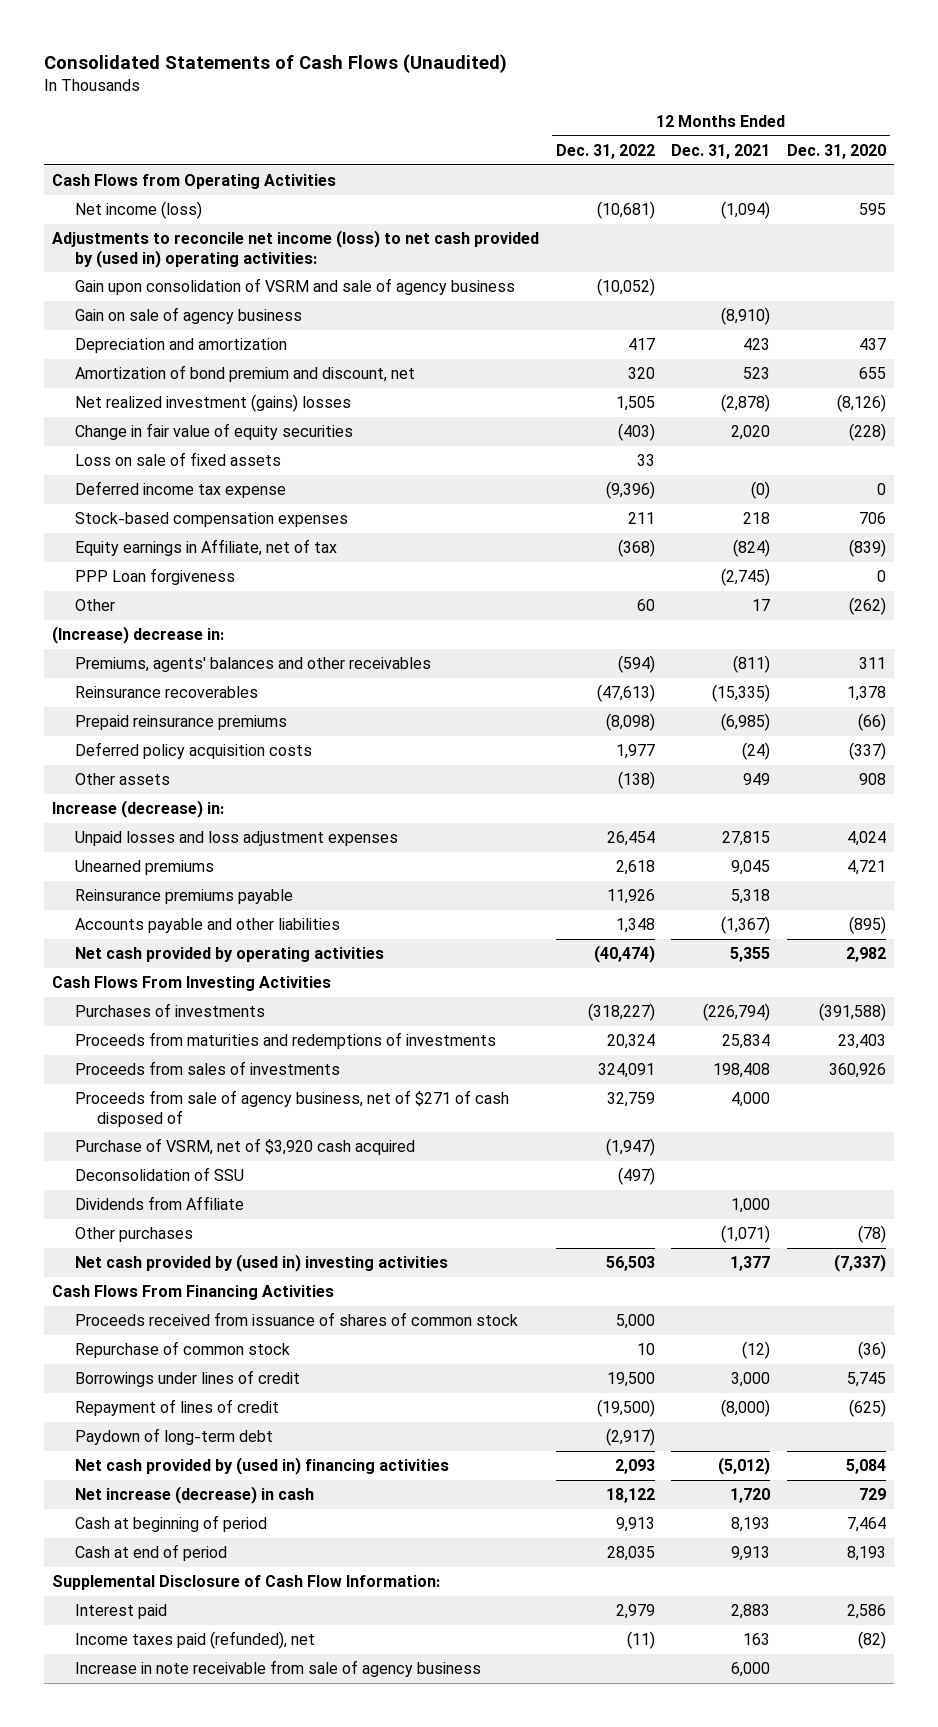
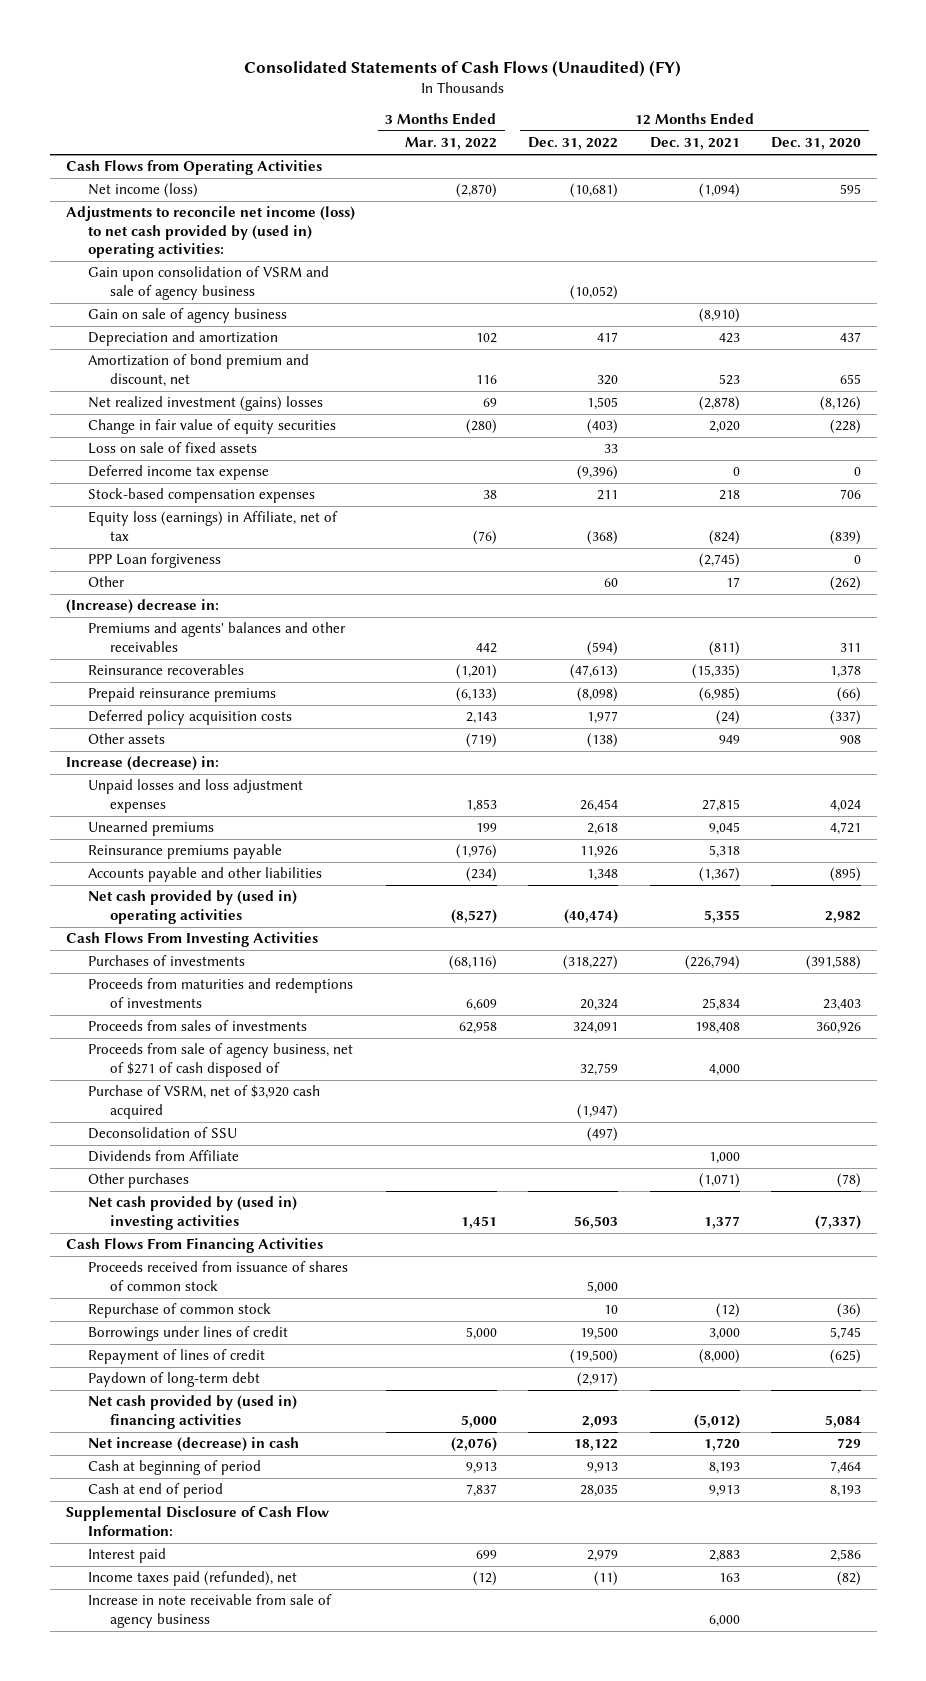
- Consolidated Statements of Cash Flows (Unaudited)
+ Consolidated Statements of Cash Flows (Unaudited) (FY)
- | 12 Months Ended Dec. 31, 2022 | 12 Months Ended Dec. 31, 2021 | 12 Months Ended Dec. 31, 2020
+ | 3 Months Ended Mar. 31, 2022 | 12 Months Ended Dec. 31, 2022 | 12 Months Ended Dec. 31, 2021 | 12 Months Ended Dec. 31, 2020
- Deferred income tax expense | (9,396) | (0) | 0
+ Deferred income tax expense | | (9,396) | 0 | 0
- Equity earnings in Affiliate, net of tax | (368) | (824) | (839)
+ Equity loss (earnings) in Affiliate, net of tax | (76) | (368) | (824) | (839)
- Premiums, agents' balances and other receivables | (594) | (811) | 311
+ Premiums and agents' balances and other receivables | 442 | (594) | (811) | 311
- Net cash provided by operating activities | (40,474) | 5,355 | 2,982
+ Net cash provided by (used in) operating activities | (8,527) | (40,474) | 5,355 | 2,982

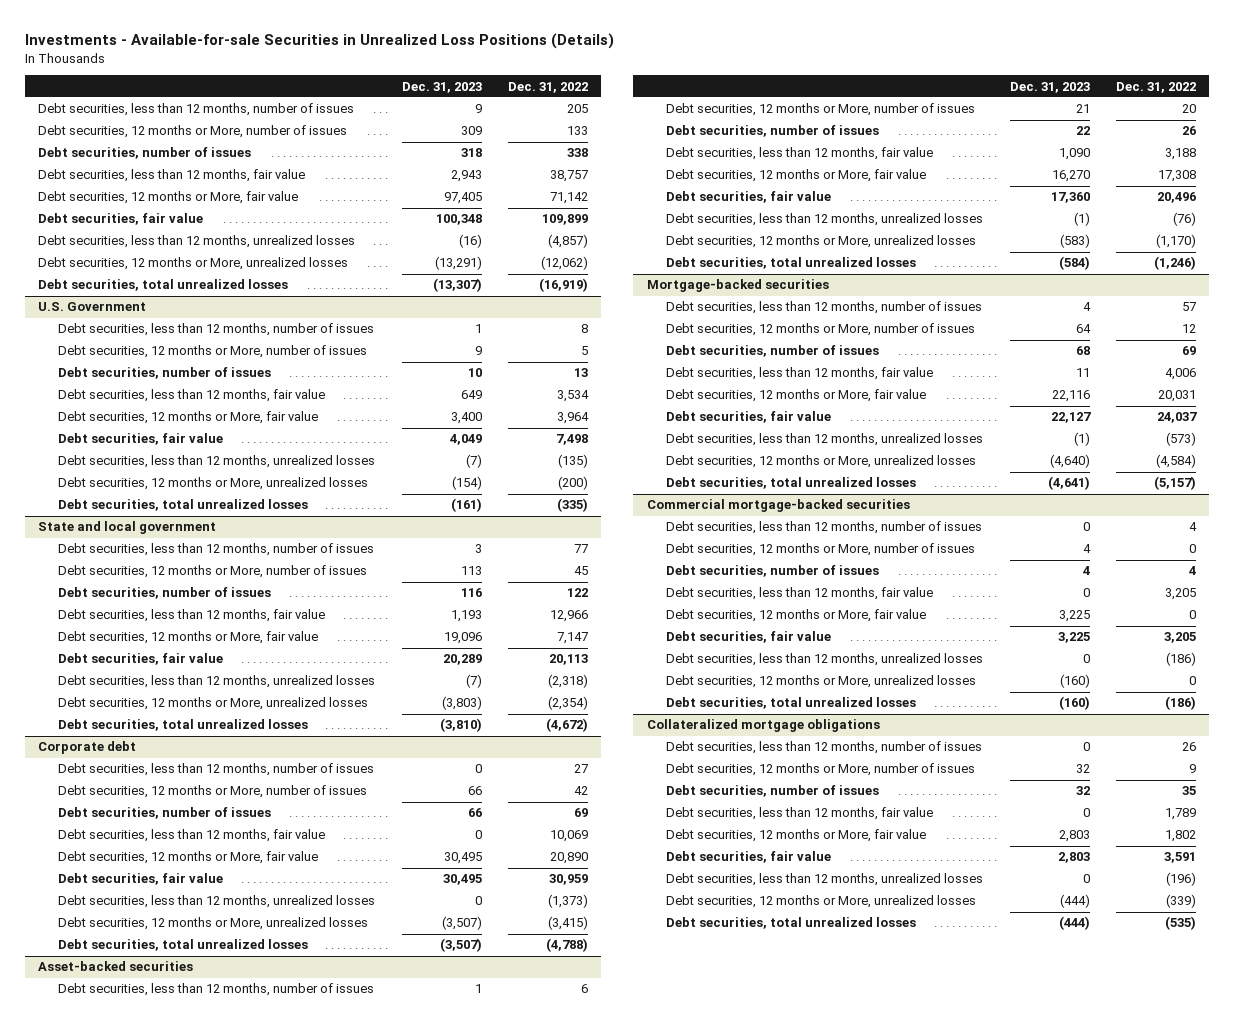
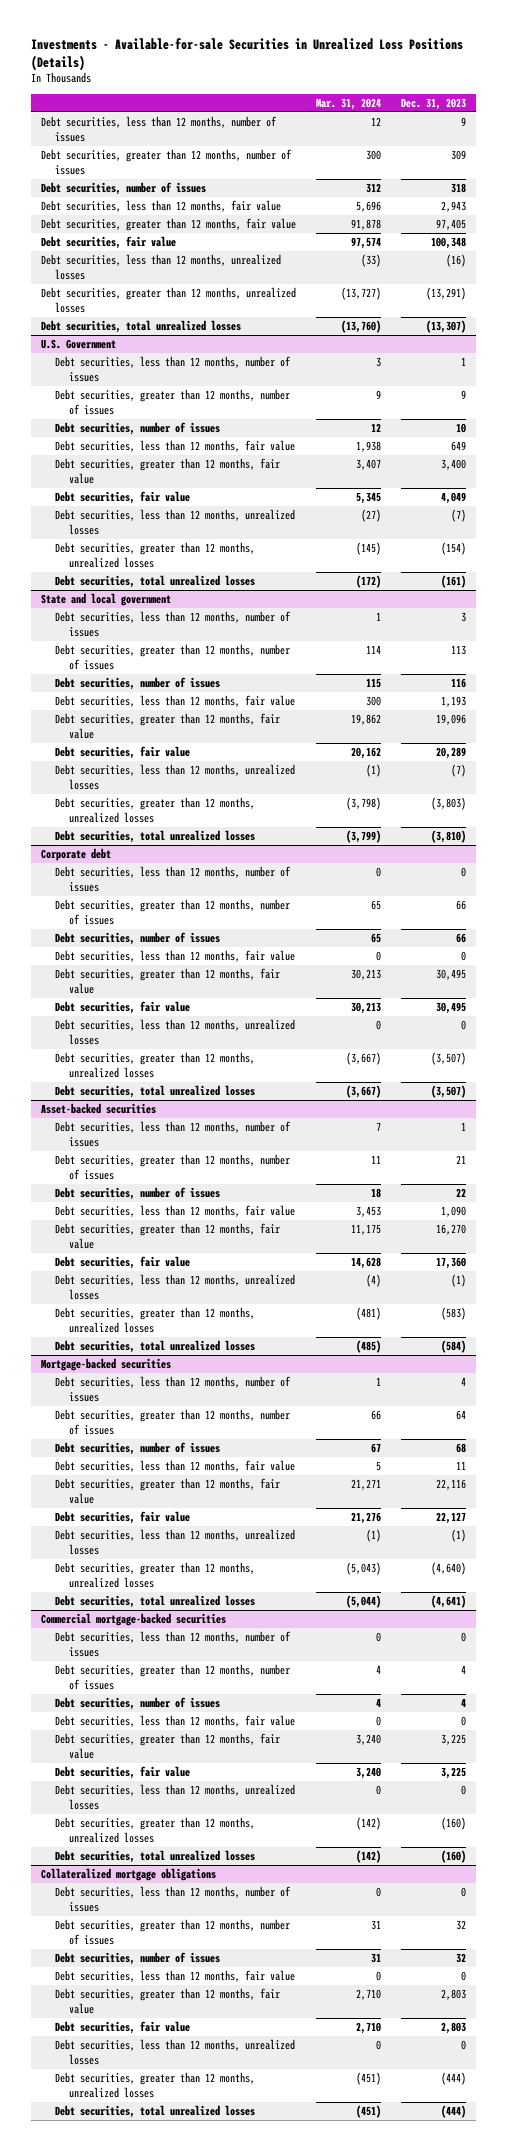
- | Dec. 31, 2023 | Dec. 31, 2022
+ | Mar. 31, 2024 | Dec. 31, 2023
- Debt securities, 12 months or More, number of issues | 309 | 133
+ Debt securities, greater than 12 months, number of issues | 300 | 309
- Debt securities, 12 months or More, fair value | 97,405 | 71,142
+ Debt securities, greater than 12 months, fair value | 91,878 | 97,405
- Debt securities, 12 months or More, unrealized losses | (13,291) | (12,062)
+ Debt securities, greater than 12 months, unrealized losses | (13,727) | (13,291)
@ U.S. Government
- Debt securities, 12 months or More, number of issues | 9 | 5
+ Debt securities, greater than 12 months, number of issues | 9 | 9
- Debt securities, 12 months or More, fair value | 3,400 | 3,964
+ Debt securities, greater than 12 months, fair value | 3,407 | 3,400
- Debt securities, 12 months or More, unrealized losses | (154) | (200)
+ Debt securities, greater than 12 months, unrealized losses | (145) | (154)
@ State and local government
- Debt securities, 12 months or More, number of issues | 113 | 45
+ Debt securities, greater than 12 months, number of issues | 114 | 113
- Debt securities, 12 months or More, fair value | 19,096 | 7,147
+ Debt securities, greater than 12 months, fair value | 19,862 | 19,096
- Debt securities, 12 months or More, unrealized losses | (3,803) | (2,354)
+ Debt securities, greater than 12 months, unrealized losses | (3,798) | (3,803)
@ Corporate debt
- Debt securities, 12 months or More, number of issues | 66 | 42
+ Debt securities, greater than 12 months, number of issues | 65 | 66
- Debt securities, 12 months or More, fair value | 30,495 | 20,890
+ Debt securities, greater than 12 months, fair value | 30,213 | 30,495
- Debt securities, 12 months or More, unrealized losses | (3,507) | (3,415)
+ Debt securities, greater than 12 months, unrealized losses | (3,667) | (3,507)
@ Asset-backed securities
- Debt securities, 12 months or More, number of issues | 21 | 20
+ Debt securities, greater than 12 months, number of issues | 11 | 21
- Debt securities, 12 months or More, fair value | 16,270 | 17,308
+ Debt securities, greater than 12 months, fair value | 11,175 | 16,270
- Debt securities, 12 months or More, unrealized losses | (583) | (1,170)
+ Debt securities, greater than 12 months, unrealized losses | (481) | (583)
@ Mortgage-backed securities
- Debt securities, 12 months or More, number of issues | 64 | 12
+ Debt securities, greater than 12 months, number of issues | 66 | 64
- Debt securities, 12 months or More, fair value | 22,116 | 20,031
+ Debt securities, greater than 12 months, fair value | 21,271 | 22,116
- Debt securities, 12 months or More, unrealized losses | (4,640) | (4,584)
+ Debt securities, greater than 12 months, unrealized losses | (5,043) | (4,640)
@ Commercial mortgage-backed securities
- Debt securities, 12 months or More, number of issues | 4 | 0
+ Debt securities, greater than 12 months, number of issues | 4 | 4
- Debt securities, 12 months or More, fair value | 3,225 | 0
+ Debt securities, greater than 12 months, fair value | 3,240 | 3,225
- Debt securities, 12 months or More, unrealized losses | (160) | 0
+ Debt securities, greater than 12 months, unrealized losses | (142) | (160)
@ Collateralized mortgage obligations
- Debt securities, 12 months or More, number of issues | 32 | 9
+ Debt securities, greater than 12 months, number of issues | 31 | 32
- Debt securities, 12 months or More, fair value | 2,803 | 1,802
+ Debt securities, greater than 12 months, fair value | 2,710 | 2,803
- Debt securities, 12 months or More, unrealized losses | (444) | (339)
+ Debt securities, greater than 12 months, unrealized losses | (451) | (444)

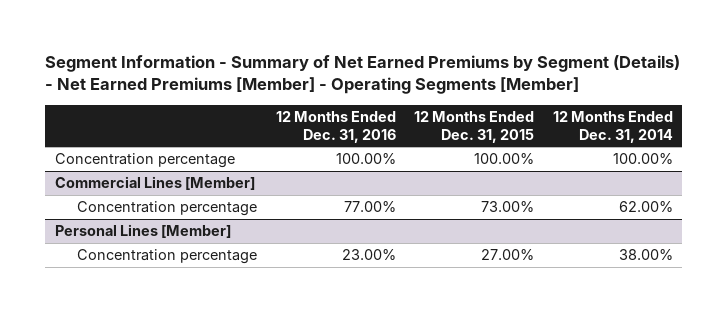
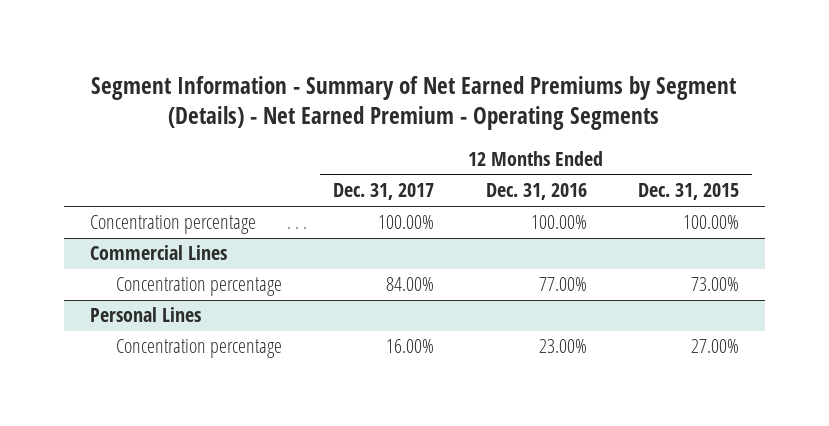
- Segment Information - Summary of Net Earned Premiums by Segment (Details) - Net Earned Premiums [Member] - Operating Segments [Member]
+ Segment Information - Summary of Net Earned Premiums by Segment (Details) - Net Earned Premium - Operating Segments
- | 12 Months Ended Dec. 31, 2016 | 12 Months Ended Dec. 31, 2015 | 12 Months Ended Dec. 31, 2014
+ | 12 Months Ended Dec. 31, 2017 | 12 Months Ended Dec. 31, 2016 | 12 Months Ended Dec. 31, 2015
- Commercial Lines [Member]
+ Commercial Lines
- Personal Lines [Member]
+ Personal Lines

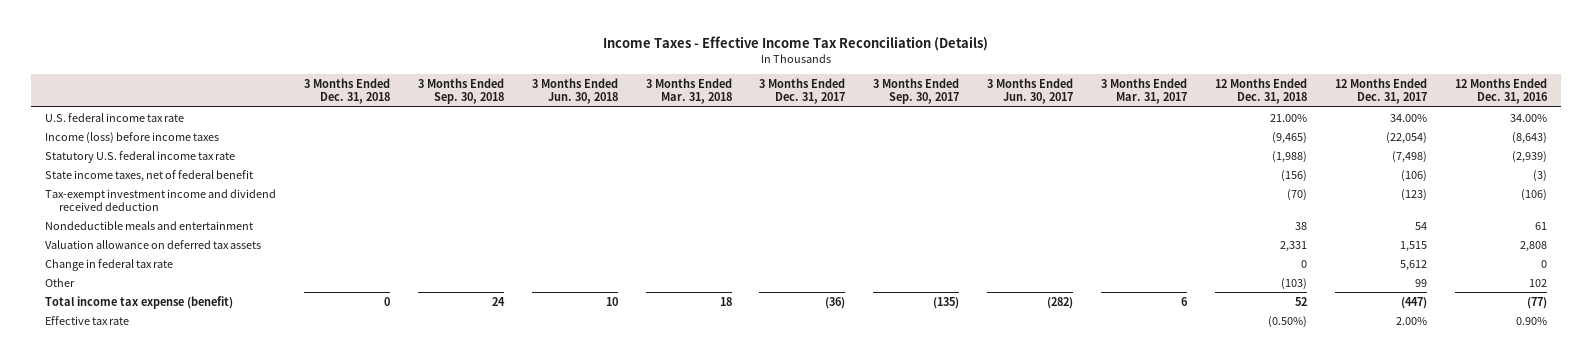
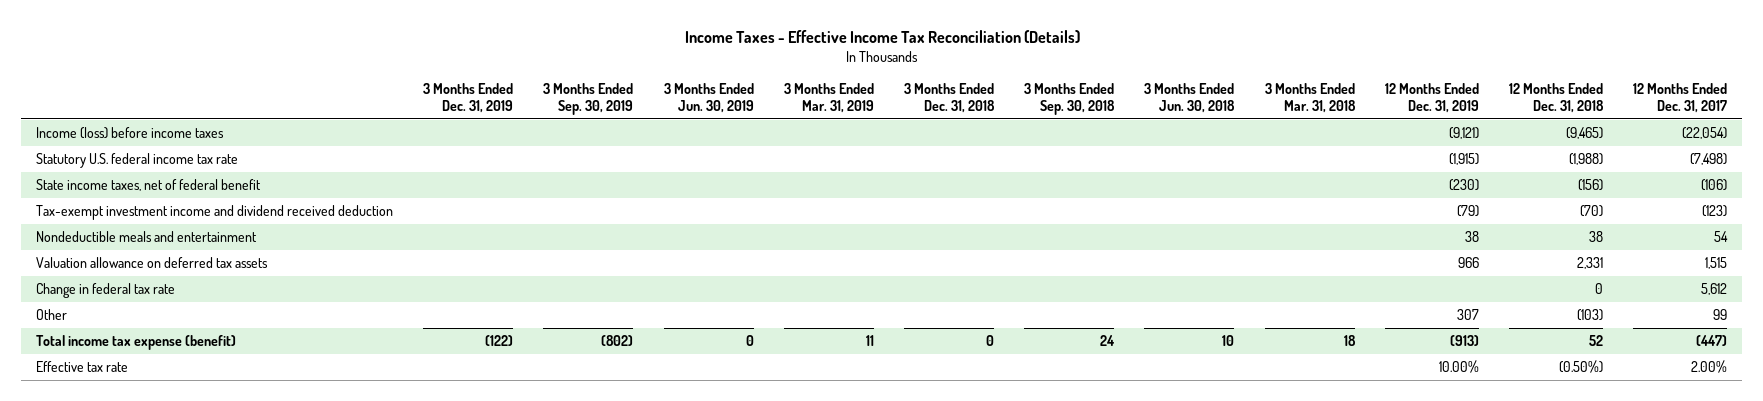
- | 3 Months Ended Dec. 31, 2018 | 3 Months Ended Sep. 30, 2018 | 3 Months Ended Jun. 30, 2018 | 3 Months Ended Mar. 31, 2018 | 3 Months Ended Dec. 31, 2017 | 3 Months Ended Sep. 30, 2017 | 3 Months Ended Jun. 30, 2017 | 3 Months Ended Mar. 31, 2017 | 12 Months Ended Dec. 31, 2018 | 12 Months Ended Dec. 31, 2017 | 12 Months Ended Dec. 31, 2016
+ | 3 Months Ended Dec. 31, 2019 | 3 Months Ended Sep. 30, 2019 | 3 Months Ended Jun. 30, 2019 | 3 Months Ended Mar. 31, 2019 | 3 Months Ended Dec. 31, 2018 | 3 Months Ended Sep. 30, 2018 | 3 Months Ended Jun. 30, 2018 | 3 Months Ended Mar. 31, 2018 | 12 Months Ended Dec. 31, 2019 | 12 Months Ended Dec. 31, 2018 | 12 Months Ended Dec. 31, 2017
- U.S. federal income tax rate | | | | | | | | | 21.00% | 34.00% | 34.00%

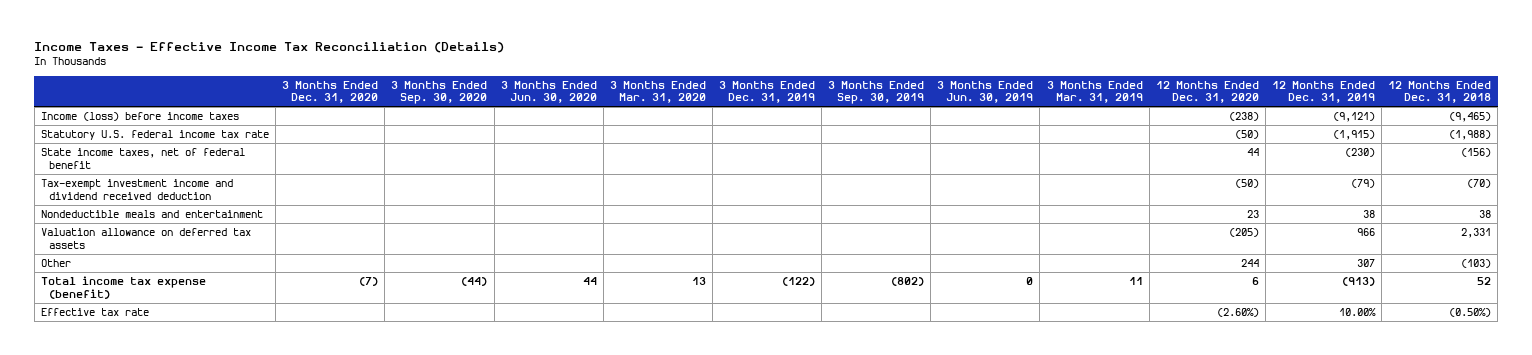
- | 3 Months Ended Dec. 31, 2019 | 3 Months Ended Sep. 30, 2019 | 3 Months Ended Jun. 30, 2019 | 3 Months Ended Mar. 31, 2019 | 3 Months Ended Dec. 31, 2018 | 3 Months Ended Sep. 30, 2018 | 3 Months Ended Jun. 30, 2018 | 3 Months Ended Mar. 31, 2018 | 12 Months Ended Dec. 31, 2019 | 12 Months Ended Dec. 31, 2018 | 12 Months Ended Dec. 31, 2017
+ | 3 Months Ended Dec. 31, 2020 | 3 Months Ended Sep. 30, 2020 | 3 Months Ended Jun. 30, 2020 | 3 Months Ended Mar. 31, 2020 | 3 Months Ended Dec. 31, 2019 | 3 Months Ended Sep. 30, 2019 | 3 Months Ended Jun. 30, 2019 | 3 Months Ended Mar. 31, 2019 | 12 Months Ended Dec. 31, 2020 | 12 Months Ended Dec. 31, 2019 | 12 Months Ended Dec. 31, 2018
- Change in federal tax rate | | | | | | | | | | 0 | 5,612

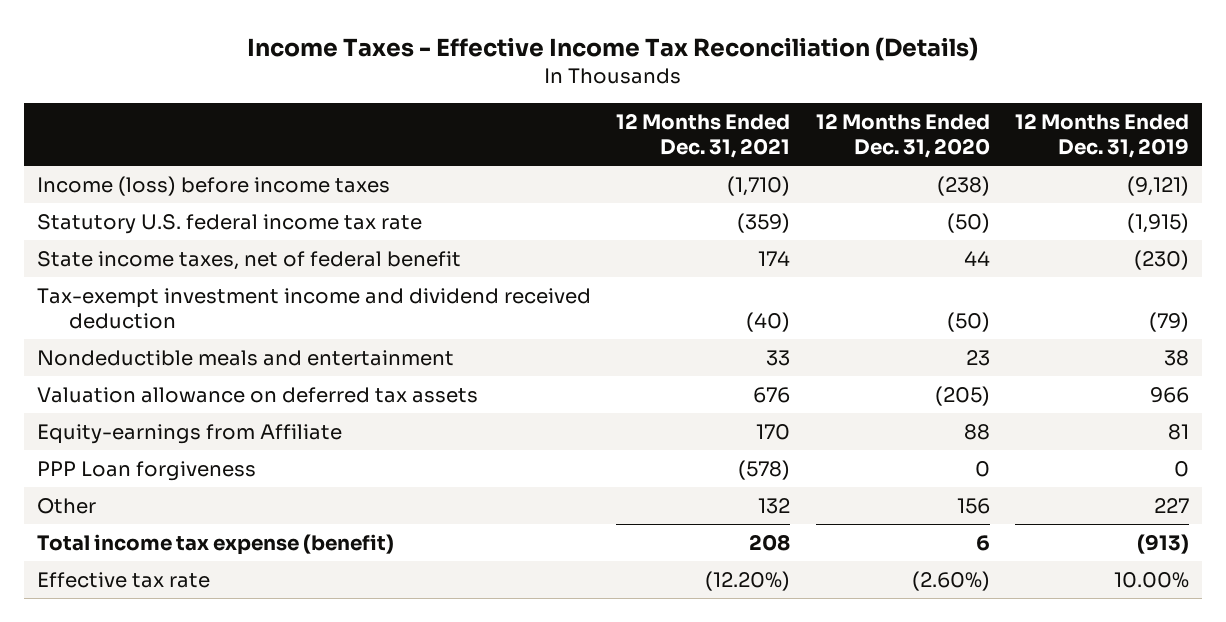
- | 3 Months Ended Dec. 31, 2020 | 3 Months Ended Sep. 30, 2020 | 3 Months Ended Jun. 30, 2020 | 3 Months Ended Mar. 31, 2020 | 3 Months Ended Dec. 31, 2019 | 3 Months Ended Sep. 30, 2019 | 3 Months Ended Jun. 30, 2019 | 3 Months Ended Mar. 31, 2019 | 12 Months Ended Dec. 31, 2020 | 12 Months Ended Dec. 31, 2019 | 12 Months Ended Dec. 31, 2018
+ | 12 Months Ended Dec. 31, 2021 | 12 Months Ended Dec. 31, 2020 | 12 Months Ended Dec. 31, 2019
- Other | | | | | | | | | 244 | 307 | (103)
+ Equity-earnings from Affiliate | 170 | 88 | 81
+ PPP Loan forgiveness | (578) | 0 | 0
+ Other | 132 | 156 | 227

